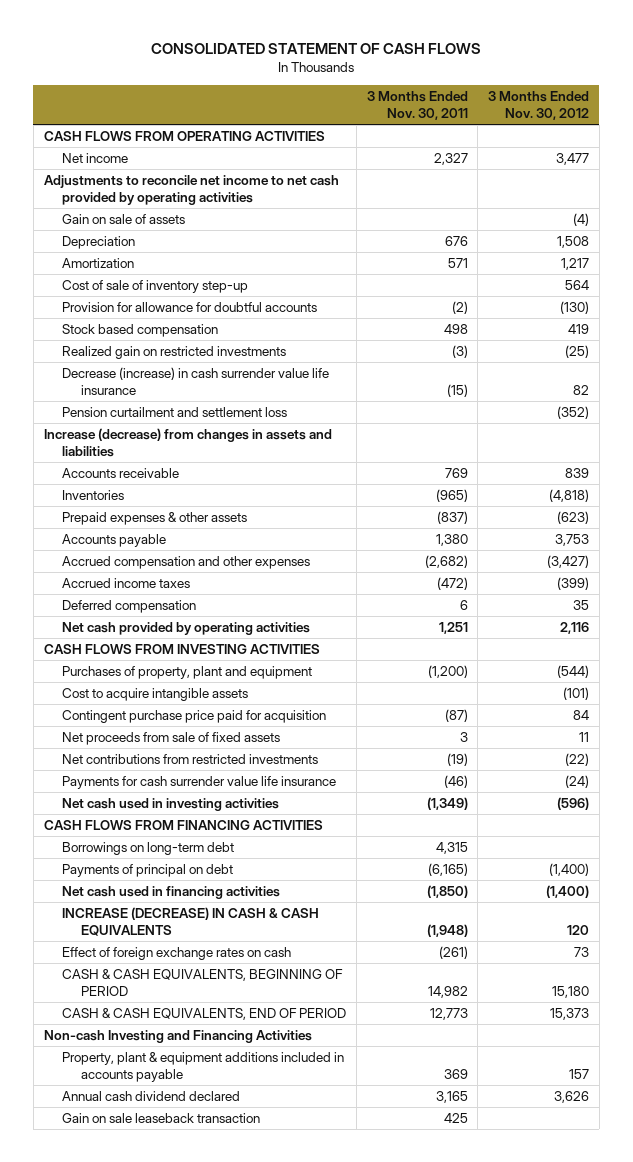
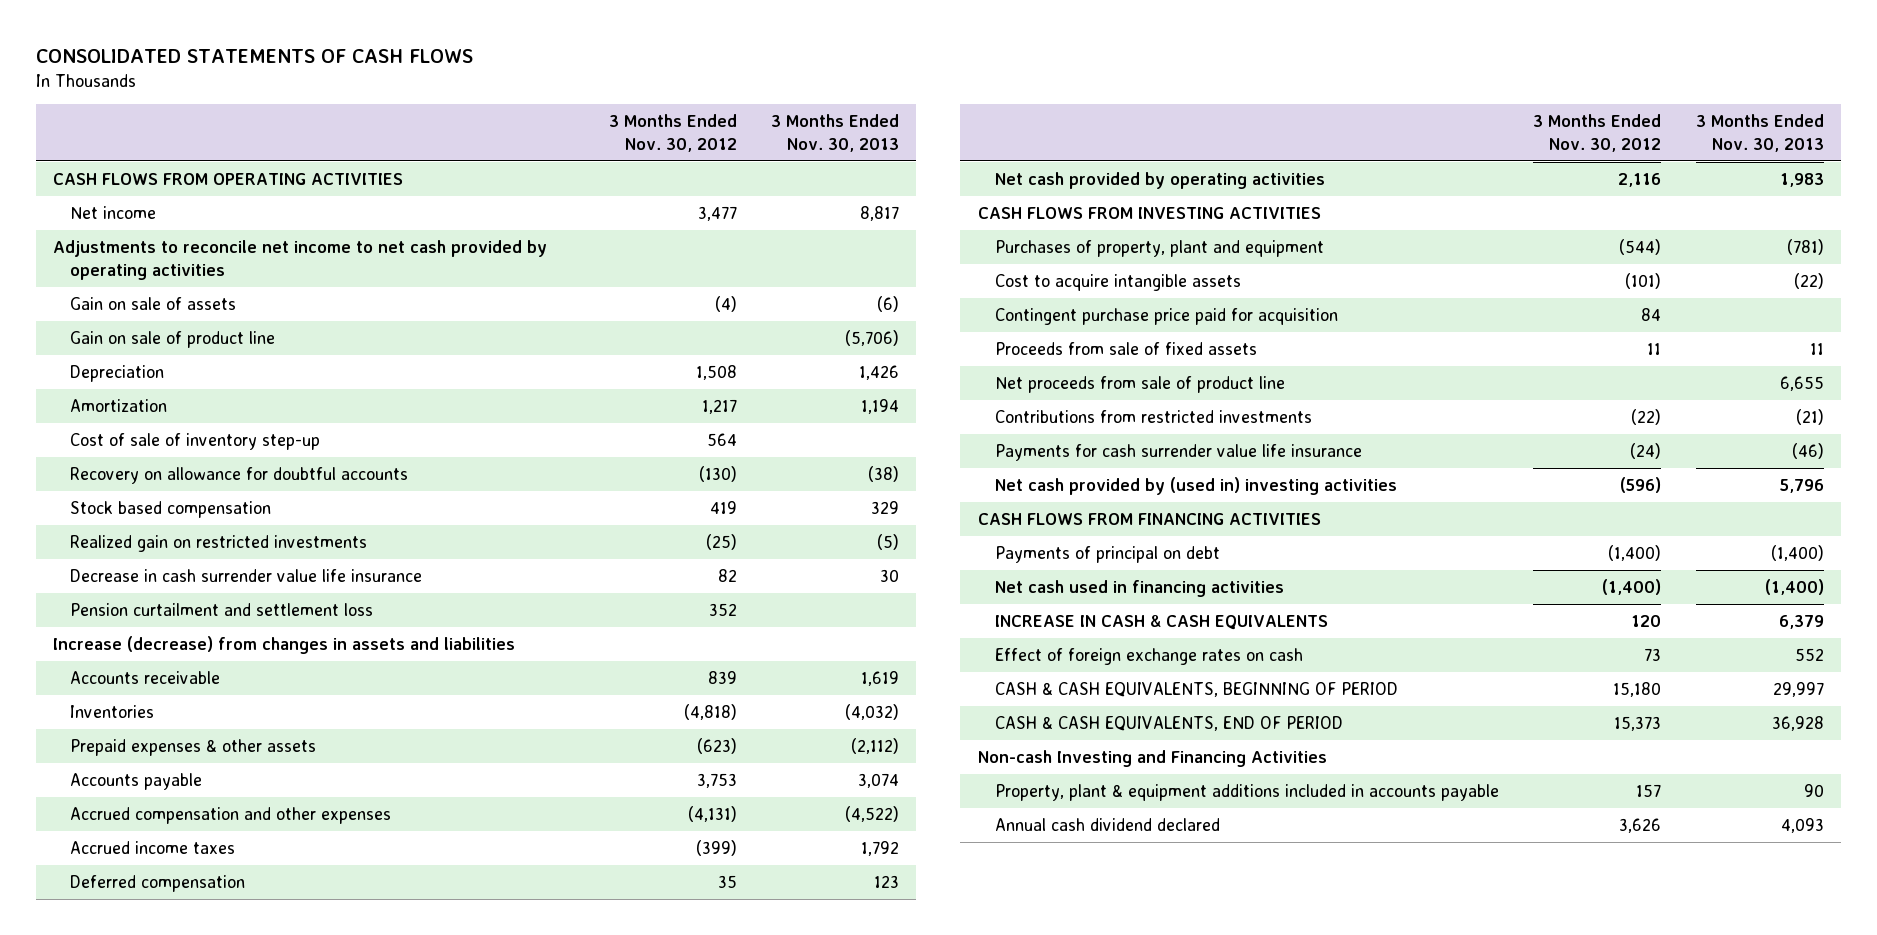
- CONSOLIDATED STATEMENT OF CASH FLOWS
+ CONSOLIDATED STATEMENTS OF CASH FLOWS
- | 3 Months Ended Nov. 30, 2011 | 3 Months Ended Nov. 30, 2012
+ | 3 Months Ended Nov. 30, 2012 | 3 Months Ended Nov. 30, 2013
+ Gain on sale of product line | | (5,706)
- Provision for allowance for doubtful accounts | (2) | (130)
+ Recovery on allowance for doubtful accounts | (130) | (38)
- Decrease (increase) in cash surrender value life insurance | (15) | 82
- Pension curtailment and settlement loss | | (352)
+ Decrease in cash surrender value life insurance | 82 | 30
+ Pension curtailment and settlement loss | 352 |
- Accrued compensation and other expenses | (2,682) | (3,427)
+ Accrued compensation and other expenses | (4,131) | (4,522)
- Net proceeds from sale of fixed assets | 3 | 11
- Net contributions from restricted investments | (19) | (22)
+ Proceeds from sale of fixed assets | 11 | 11
+ Net proceeds from sale of product line | | 6,655
+ Contributions from restricted investments | (22) | (21)
- Net cash used in investing activities | (1,349) | (596)
+ Net cash provided by (used in) investing activities | (596) | 5,796
- Borrowings on long-term debt | 4,315 |
- INCREASE (DECREASE) IN CASH & CASH EQUIVALENTS | (1,948) | 120
+ INCREASE IN CASH & CASH EQUIVALENTS | 120 | 6,379
- Gain on sale leaseback transaction | 425 |

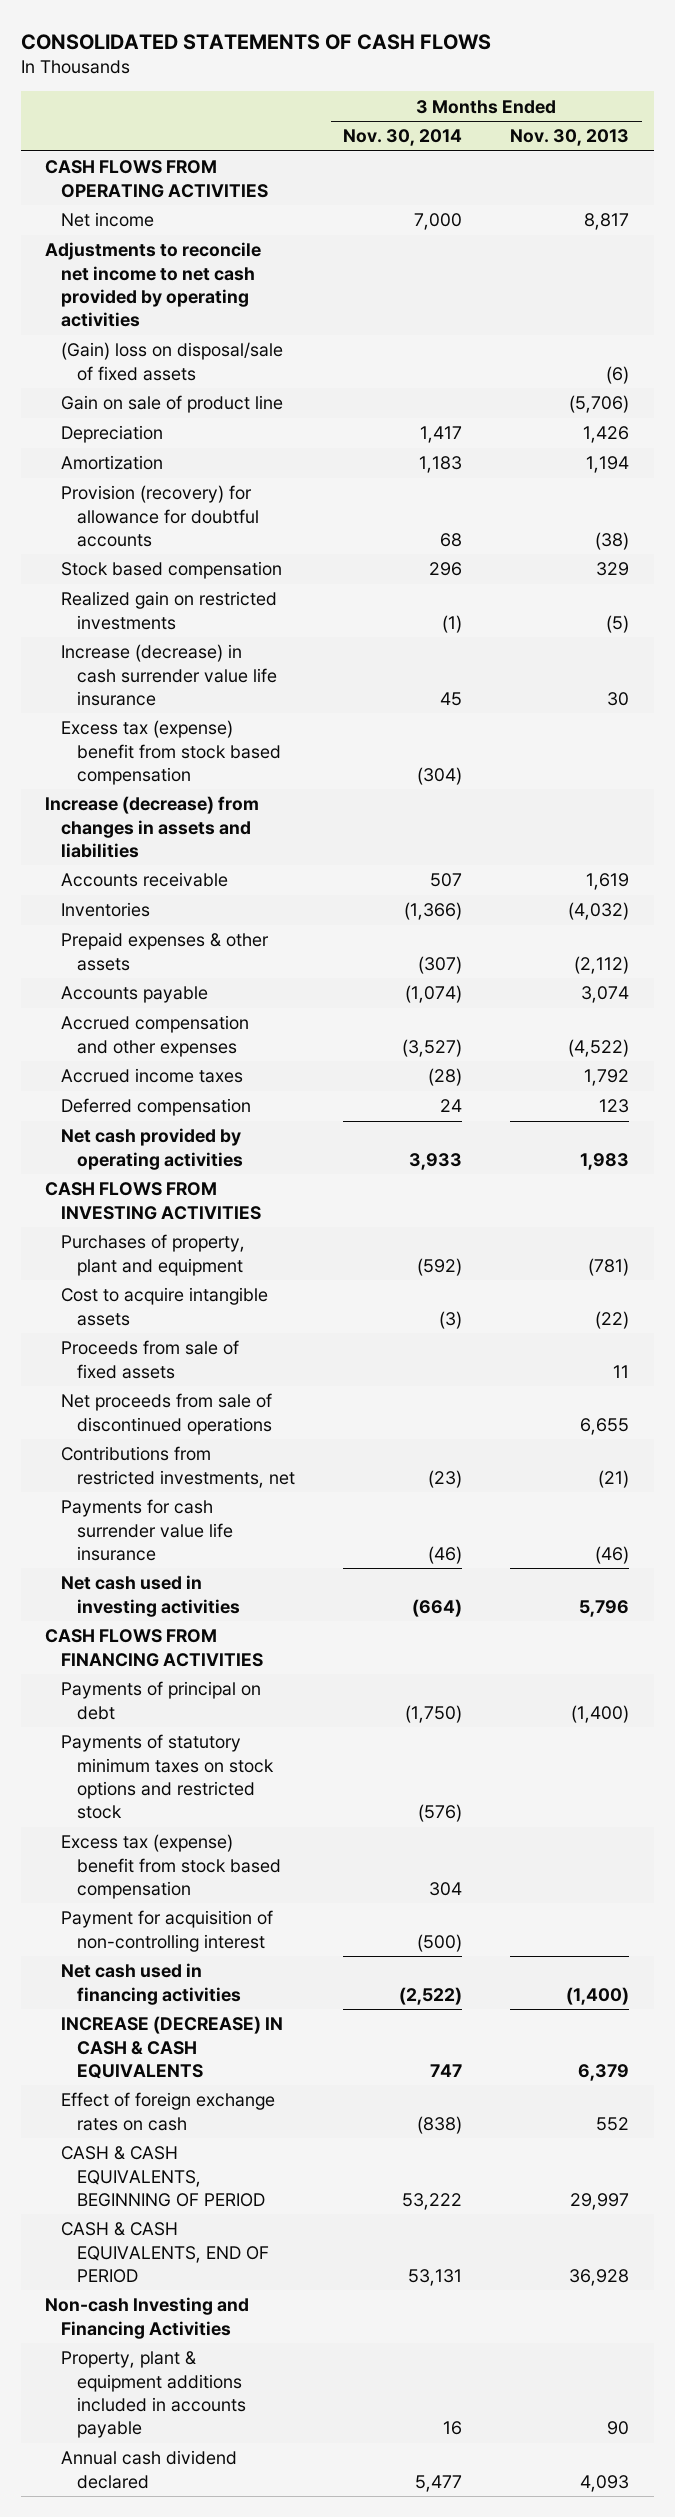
- | 3 Months Ended Nov. 30, 2012 | 3 Months Ended Nov. 30, 2013
+ | 3 Months Ended Nov. 30, 2014 | 3 Months Ended Nov. 30, 2013
- Gain on sale of assets | (4) | (6)
+ (Gain) loss on disposal/sale of fixed assets | | (6)
- Cost of sale of inventory step-up | 564 |
- Recovery on allowance for doubtful accounts | (130) | (38)
+ Provision (recovery) for allowance for doubtful accounts | 68 | (38)
- Decrease in cash surrender value life insurance | 82 | 30
- Pension curtailment and settlement loss | 352 |
+ Increase (decrease) in cash surrender value life insurance | 45 | 30
+ Excess tax (expense) benefit from stock based compensation | (304) |
- Contingent purchase price paid for acquisition | 84 |
- Net proceeds from sale of product line | | 6,655
- Contributions from restricted investments | (22) | (21)
+ Net proceeds from sale of discontinued operations | | 6,655
+ Contributions from restricted investments, net | (23) | (21)
- Net cash provided by (used in) investing activities | (596) | 5,796
+ Net cash used in investing activities | (664) | 5,796
+ Payments of statutory minimum taxes on stock options and restricted stock | (576) |
+ Excess tax (expense) benefit from stock based compensation | 304 |
+ Payment for acquisition of non-controlling interest | (500) |
- INCREASE IN CASH & CASH EQUIVALENTS | 120 | 6,379
+ INCREASE (DECREASE) IN CASH & CASH EQUIVALENTS | 747 | 6,379

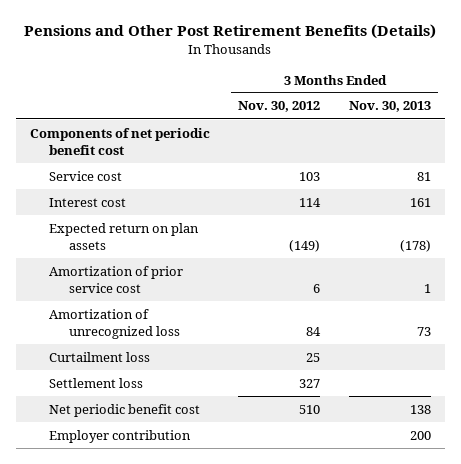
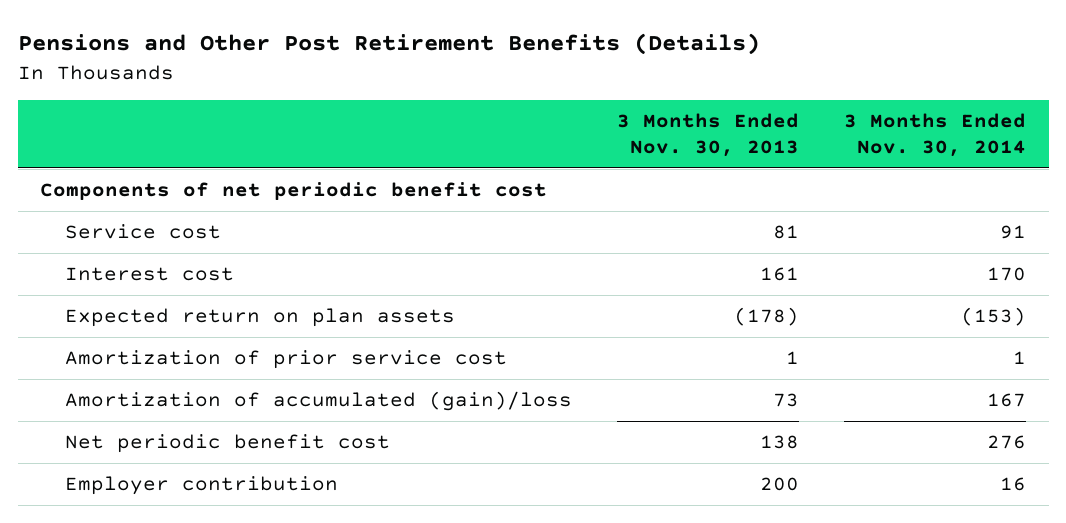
- | 3 Months Ended Nov. 30, 2012 | 3 Months Ended Nov. 30, 2013
+ | 3 Months Ended Nov. 30, 2013 | 3 Months Ended Nov. 30, 2014
- Amortization of unrecognized loss | 84 | 73
- Curtailment loss | 25 |
- Settlement loss | 327 |
+ Amortization of accumulated (gain)/loss | 73 | 167

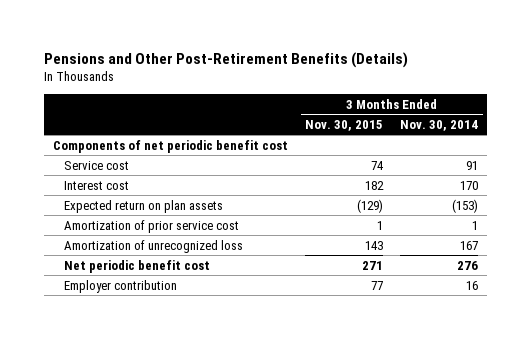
- Pensions and Other Post Retirement Benefits (Details)
+ Pensions and Other Post-Retirement Benefits (Details)
- | 3 Months Ended Nov. 30, 2013 | 3 Months Ended Nov. 30, 2014
+ | 3 Months Ended Nov. 30, 2015 | 3 Months Ended Nov. 30, 2014
- Amortization of accumulated (gain)/loss | 73 | 167
+ Amortization of unrecognized loss | 143 | 167

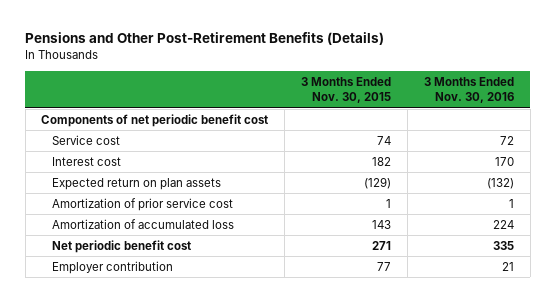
- | 3 Months Ended Nov. 30, 2015 | 3 Months Ended Nov. 30, 2014
+ | 3 Months Ended Nov. 30, 2015 | 3 Months Ended Nov. 30, 2016
- Amortization of unrecognized loss | 143 | 167
+ Amortization of accumulated loss | 143 | 224

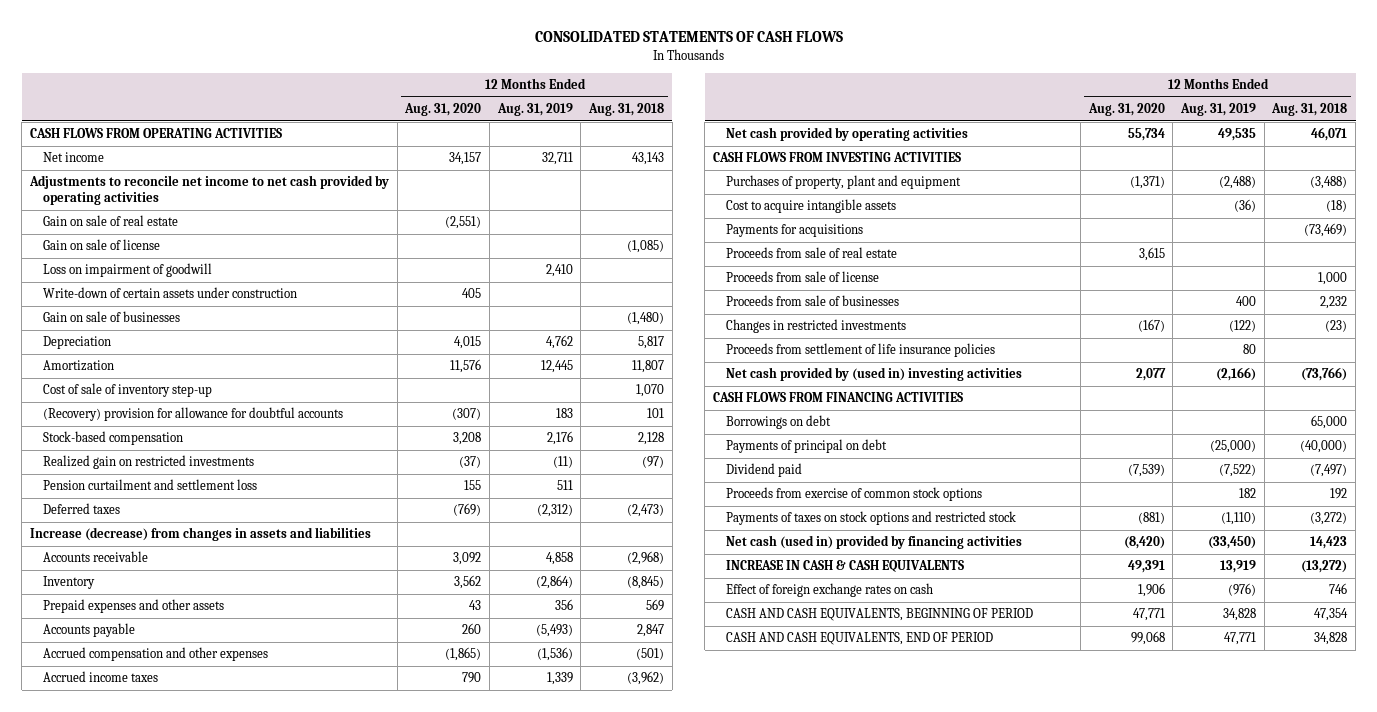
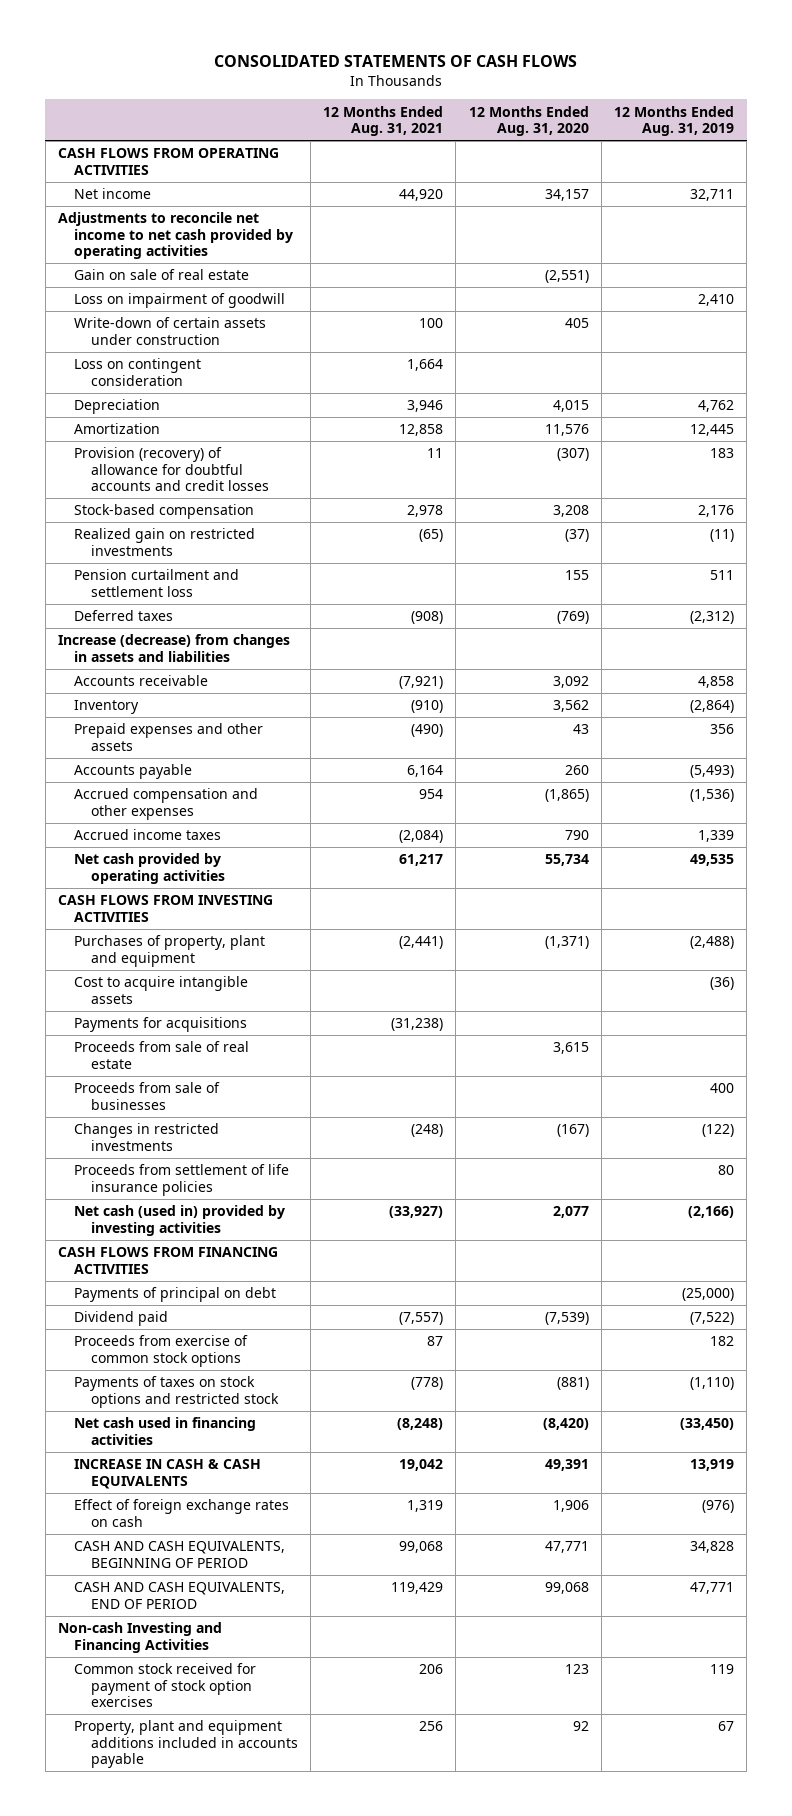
- | 12 Months Ended Aug. 31, 2020 | 12 Months Ended Aug. 31, 2019 | 12 Months Ended Aug. 31, 2018
+ | 12 Months Ended Aug. 31, 2021 | 12 Months Ended Aug. 31, 2020 | 12 Months Ended Aug. 31, 2019
- Gain on sale of license | | | (1,085)
- Gain on sale of businesses | | | (1,480)
+ Loss on contingent consideration | 1,664 | |
- Cost of sale of inventory step-up | | | 1,070
- (Recovery) provision for allowance for doubtful accounts | (307) | 183 | 101
+ Provision (recovery) of allowance for doubtful accounts and credit losses | 11 | (307) | 183
- Proceeds from sale of license | | | 1,000
- Net cash provided by (used in) investing activities | 2,077 | (2,166) | (73,766)
+ Net cash (used in) provided by investing activities | (33,927) | 2,077 | (2,166)
- Borrowings on debt | | | 65,000
- Net cash (used in) provided by financing activities | (8,420) | (33,450) | 14,423
+ Net cash used in financing activities | (8,248) | (8,420) | (33,450)
+ Non-cash Investing and Financing Activities
+ Common stock received for payment of stock option exercises | 206 | 123 | 119
+ Property, plant and equipment additions included in accounts payable | 256 | 92 | 67

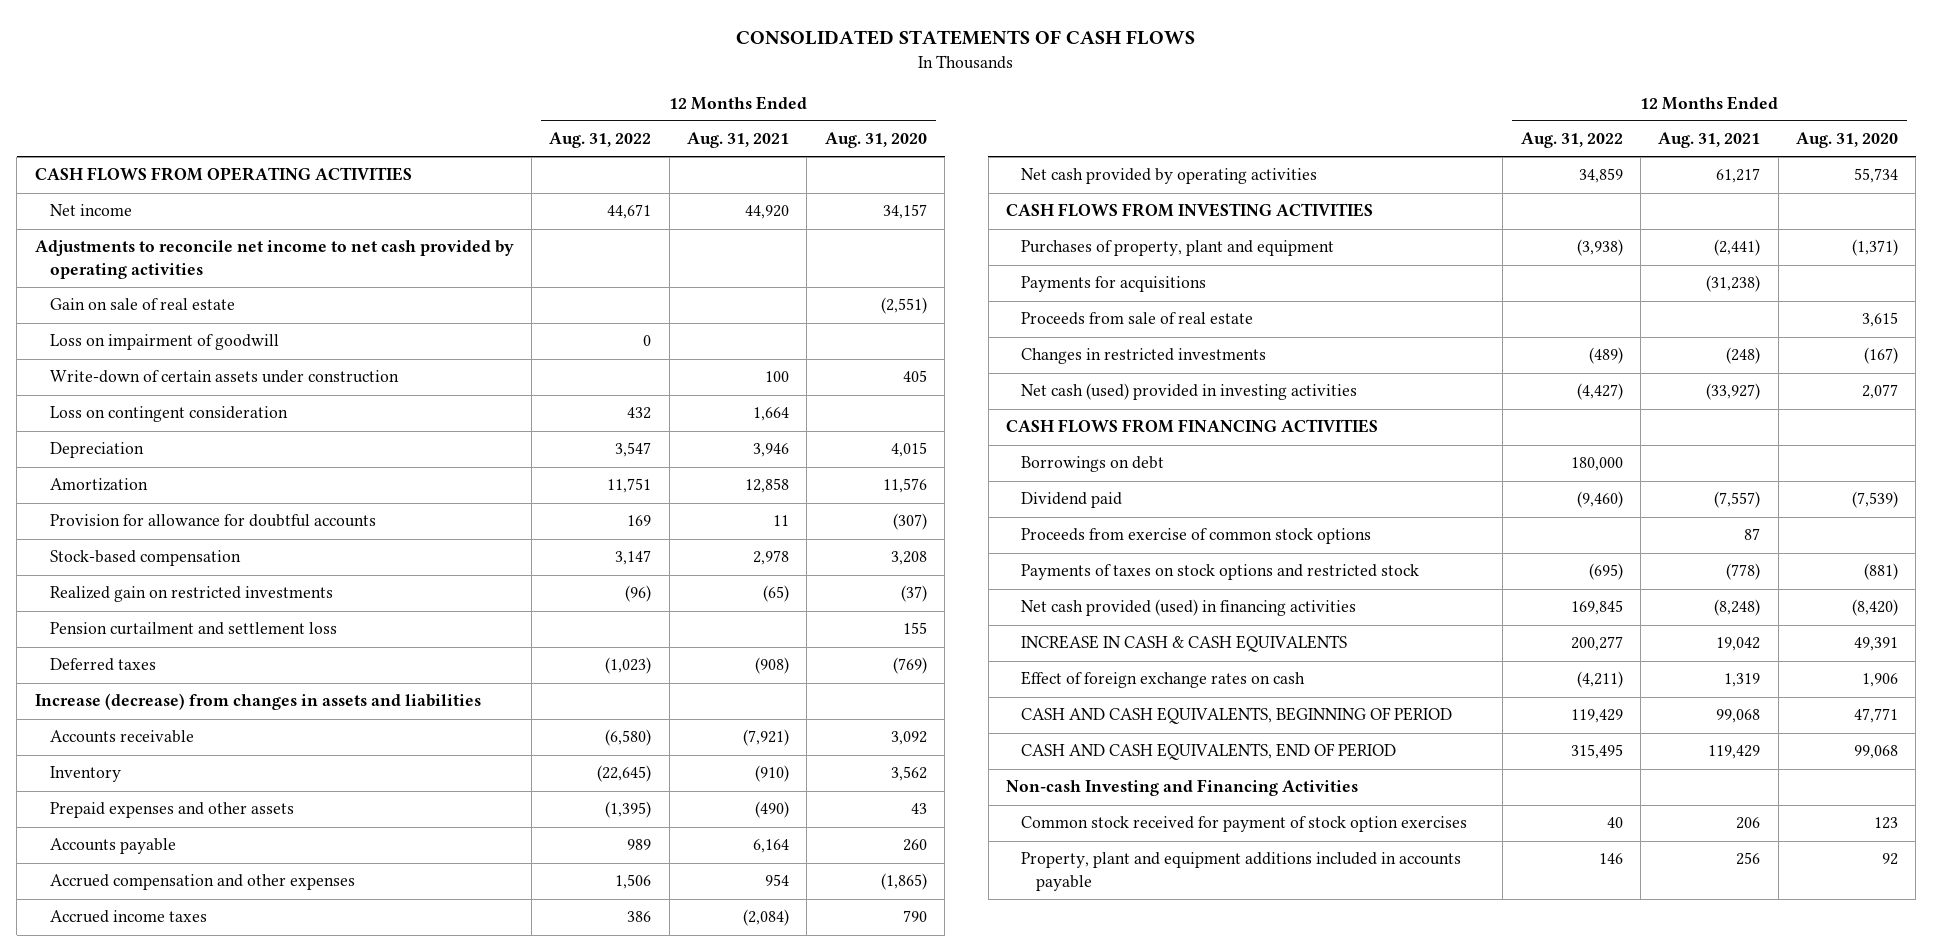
- | 12 Months Ended Aug. 31, 2021 | 12 Months Ended Aug. 31, 2020 | 12 Months Ended Aug. 31, 2019
+ | 12 Months Ended Aug. 31, 2022 | 12 Months Ended Aug. 31, 2021 | 12 Months Ended Aug. 31, 2020
- Provision (recovery) of allowance for doubtful accounts and credit losses | 11 | (307) | 183
+ Provision for allowance for doubtful accounts | 169 | 11 | (307)
- Cost to acquire intangible assets | | | (36)
- Proceeds from sale of businesses | | | 400
- Proceeds from settlement of life insurance policies | | | 80
- Net cash (used in) provided by investing activities | (33,927) | 2,077 | (2,166)
+ Net cash (used) provided in investing activities | (4,427) | (33,927) | 2,077
- Payments of principal on debt | | | (25,000)
+ Borrowings on debt | 180,000 | |
- Net cash used in financing activities | (8,248) | (8,420) | (33,450)
+ Net cash provided (used) in financing activities | 169,845 | (8,248) | (8,420)

